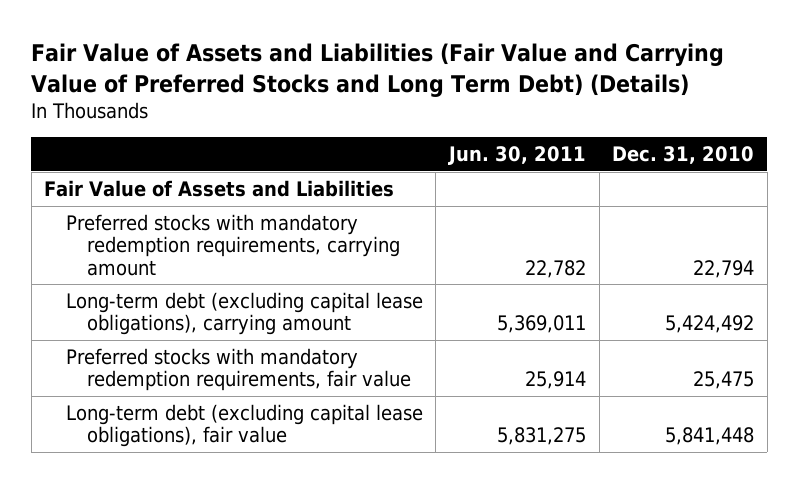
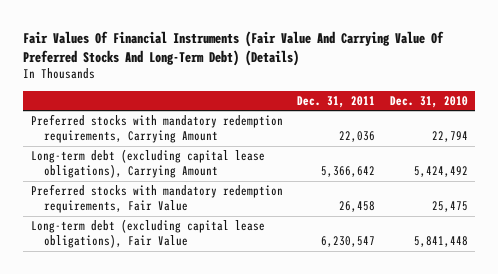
- Fair Value of Assets and Liabilities (Fair Value and Carrying Value of Preferred Stocks and Long Term Debt) (Details)
+ Fair Values Of Financial Instruments (Fair Value And Carrying Value Of Preferred Stocks And Long-Term Debt) (Details)
- | Jun. 30, 2011 | Dec. 31, 2010
+ | Dec. 31, 2011 | Dec. 31, 2010
- Fair Value of Assets and Liabilities
- Preferred stocks with mandatory redemption requirements, carrying amount | 22,782 | 22,794
- Long-term debt (excluding capital lease obligations), carrying amount | 5,369,011 | 5,424,492
- Preferred stocks with mandatory redemption requirements, fair value | 25,914 | 25,475
- Long-term debt (excluding capital lease obligations), fair value | 5,831,275 | 5,841,448
+ Preferred stocks with mandatory redemption requirements, Carrying Amount | 22,036 | 22,794
+ Long-term debt (excluding capital lease obligations), Carrying Amount | 5,366,642 | 5,424,492
+ Preferred stocks with mandatory redemption requirements, Fair Value | 26,458 | 25,475
+ Long-term debt (excluding capital lease obligations), Fair Value | 6,230,547 | 5,841,448

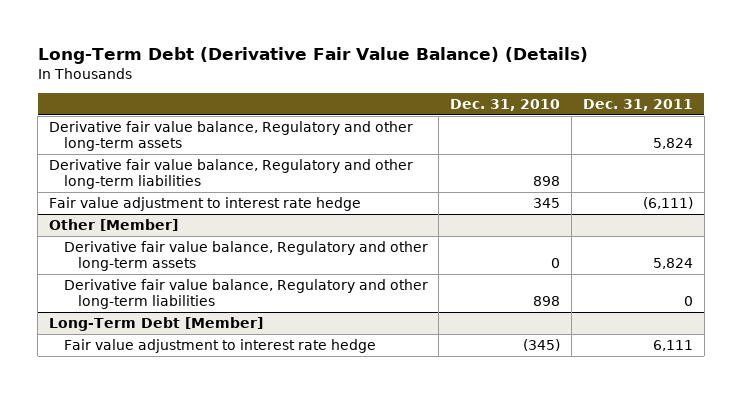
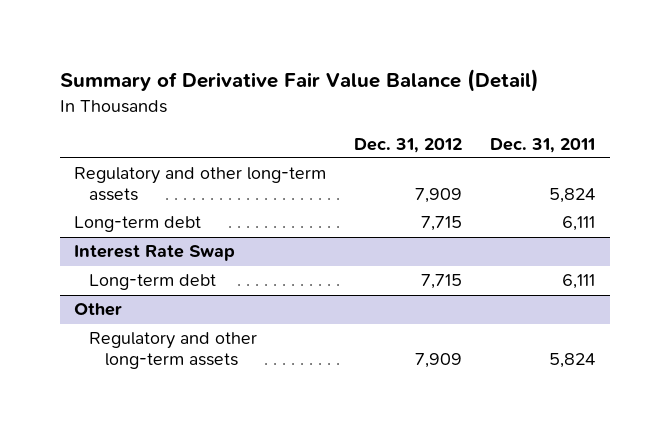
- Long-Term Debt (Derivative Fair Value Balance) (Details)
+ Summary of Derivative Fair Value Balance (Detail)
- | Dec. 31, 2010 | Dec. 31, 2011
+ | Dec. 31, 2012 | Dec. 31, 2011
- Derivative fair value balance, Regulatory and other long-term assets | | 5,824
- Derivative fair value balance, Regulatory and other long-term liabilities | 898 |
- Fair value adjustment to interest rate hedge | 345 | (6,111)
- Other [Member]
- Derivative fair value balance, Regulatory and other long-term assets | 0 | 5,824
- Derivative fair value balance, Regulatory and other long-term liabilities | 898 | 0
- Long-Term Debt [Member]
- Fair value adjustment to interest rate hedge | (345) | 6,111
+ Regulatory and other long-term assets | 7,909 | 5,824
+ Long-term debt | 7,715 | 6,111
+ Interest Rate Swap
+ Long-term debt | 7,715 | 6,111
+ Other
+ Regulatory and other long-term assets | 7,909 | 5,824

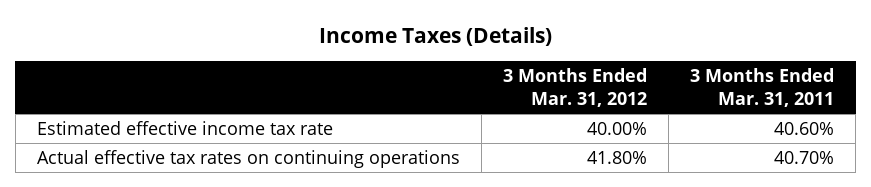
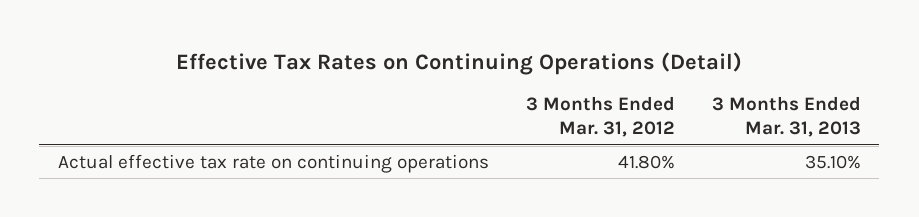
- Income Taxes (Details)
+ Effective Tax Rates on Continuing Operations (Detail)
- | 3 Months Ended Mar. 31, 2012 | 3 Months Ended Mar. 31, 2011
+ | 3 Months Ended Mar. 31, 2012 | 3 Months Ended Mar. 31, 2013
- Estimated effective income tax rate | 40.00% | 40.60%
- Actual effective tax rates on continuing operations | 41.80% | 40.70%
+ Actual effective tax rate on continuing operations | 41.80% | 35.10%

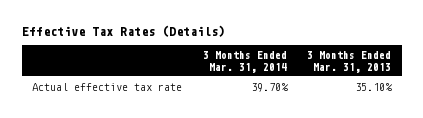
- Effective Tax Rates on Continuing Operations (Detail)
+ Effective Tax Rates (Details)
- | 3 Months Ended Mar. 31, 2012 | 3 Months Ended Mar. 31, 2013
+ | 3 Months Ended Mar. 31, 2014 | 3 Months Ended Mar. 31, 2013
- Actual effective tax rate on continuing operations | 41.80% | 35.10%
+ Actual effective tax rate | 39.70% | 35.10%

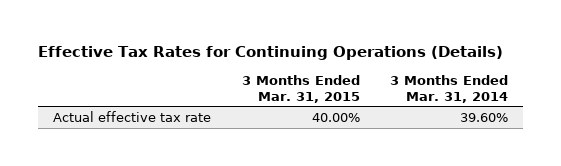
- Effective Tax Rates (Details)
+ Effective Tax Rates for Continuing Operations (Details)
- | 3 Months Ended Mar. 31, 2014 | 3 Months Ended Mar. 31, 2013
+ | 3 Months Ended Mar. 31, 2015 | 3 Months Ended Mar. 31, 2014
- Actual effective tax rate | 39.70% | 35.10%
+ Actual effective tax rate | 40.00% | 39.60%

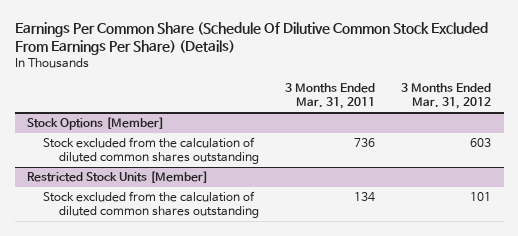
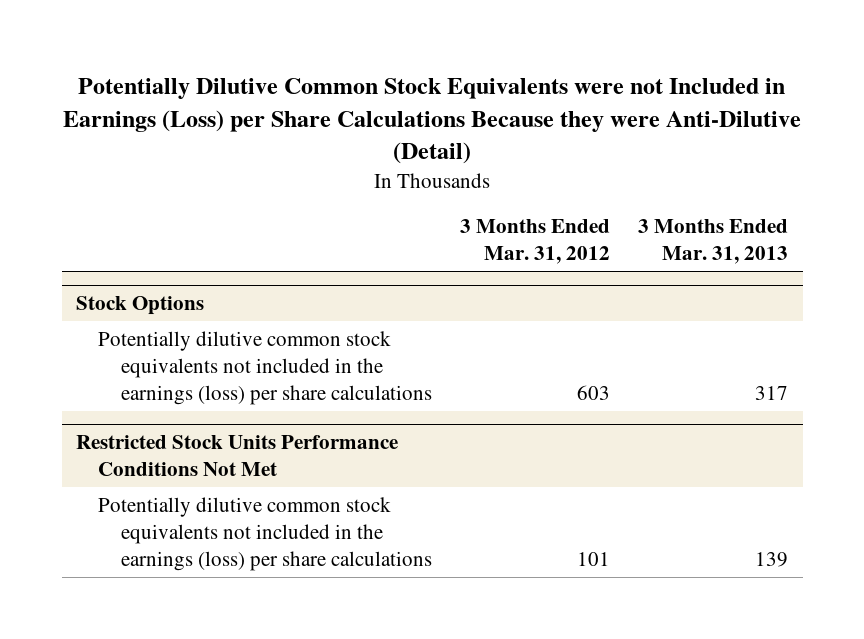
- Earnings Per Common Share (Schedule Of Dilutive Common Stock Excluded From Earnings Per Share) (Details)
+ Potentially Dilutive Common Stock Equivalents were not Included in Earnings (Loss) per Share Calculations Because they were Anti-Dilutive (Detail)
- | 3 Months Ended Mar. 31, 2011 | 3 Months Ended Mar. 31, 2012
+ | 3 Months Ended Mar. 31, 2012 | 3 Months Ended Mar. 31, 2013
- Stock Options [Member]
- Stock excluded from the calculation of diluted common shares outstanding | 736 | 603
- Restricted Stock Units [Member]
- Stock excluded from the calculation of diluted common shares outstanding | 134 | 101
+ Stock Options
+ Potentially dilutive common stock equivalents not included in the earnings (loss) per share calculations | 603 | 317
+ Restricted Stock Units Performance Conditions Not Met
+ Potentially dilutive common stock equivalents not included in the earnings (loss) per share calculations | 101 | 139

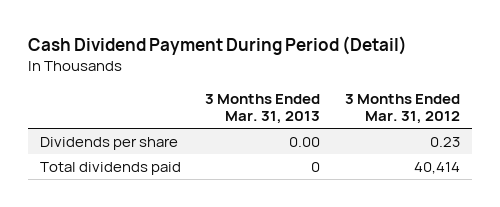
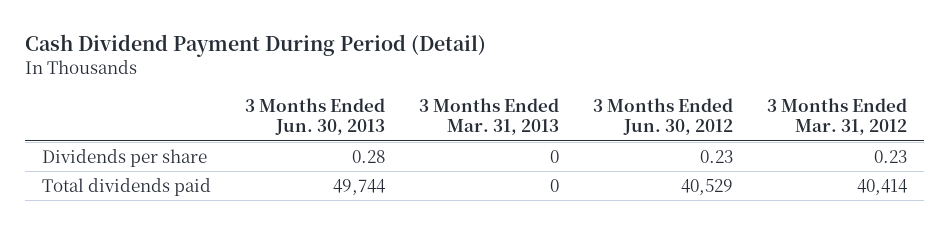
- | 3 Months Ended Mar. 31, 2013 | 3 Months Ended Mar. 31, 2012
+ | 3 Months Ended Jun. 30, 2013 | 3 Months Ended Mar. 31, 2013 | 3 Months Ended Jun. 30, 2012 | 3 Months Ended Mar. 31, 2012
- Dividends per share | 0.00 | 0.23
+ Dividends per share | 0.28 | 0 | 0.23 | 0.23

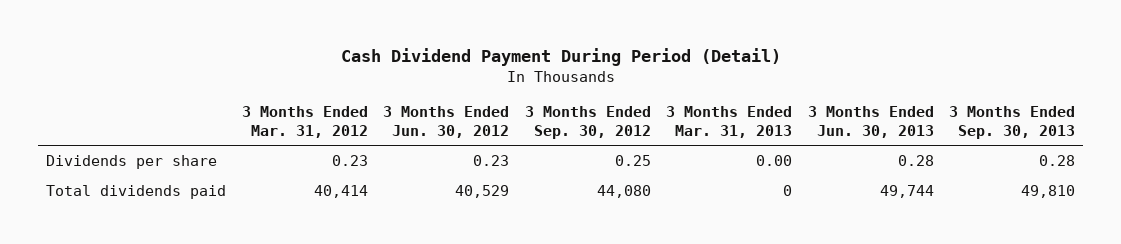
- | 3 Months Ended Jun. 30, 2013 | 3 Months Ended Mar. 31, 2013 | 3 Months Ended Jun. 30, 2012 | 3 Months Ended Mar. 31, 2012
+ | 3 Months Ended Mar. 31, 2012 | 3 Months Ended Jun. 30, 2012 | 3 Months Ended Sep. 30, 2012 | 3 Months Ended Mar. 31, 2013 | 3 Months Ended Jun. 30, 2013 | 3 Months Ended Sep. 30, 2013
- Dividends per share | 0.28 | 0 | 0.23 | 0.23
+ Dividends per share | 0.23 | 0.23 | 0.25 | 0.00 | 0.28 | 0.28

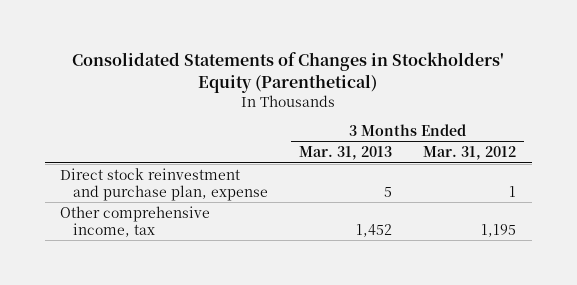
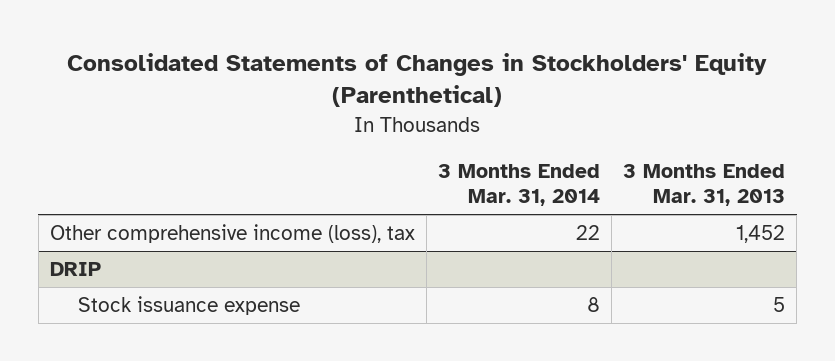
- | 3 Months Ended Mar. 31, 2013 | 3 Months Ended Mar. 31, 2012
+ | 3 Months Ended Mar. 31, 2014 | 3 Months Ended Mar. 31, 2013
- Direct stock reinvestment and purchase plan, expense | 5 | 1
- Other comprehensive income, tax | 1,452 | 1,195
+ Other comprehensive income (loss), tax | 22 | 1,452
+ DRIP
+ Stock issuance expense | 8 | 5

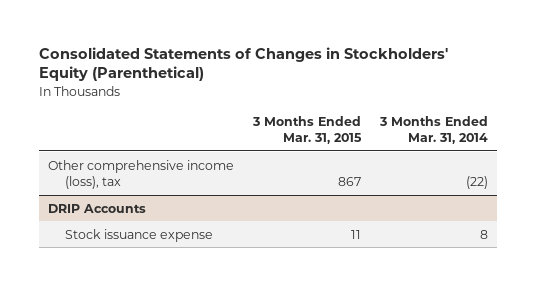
- | 3 Months Ended Mar. 31, 2014 | 3 Months Ended Mar. 31, 2013
+ | 3 Months Ended Mar. 31, 2015 | 3 Months Ended Mar. 31, 2014
- Other comprehensive income (loss), tax | 22 | 1,452
- DRIP
+ Other comprehensive income (loss), tax | 867 | (22)
+ DRIP Accounts

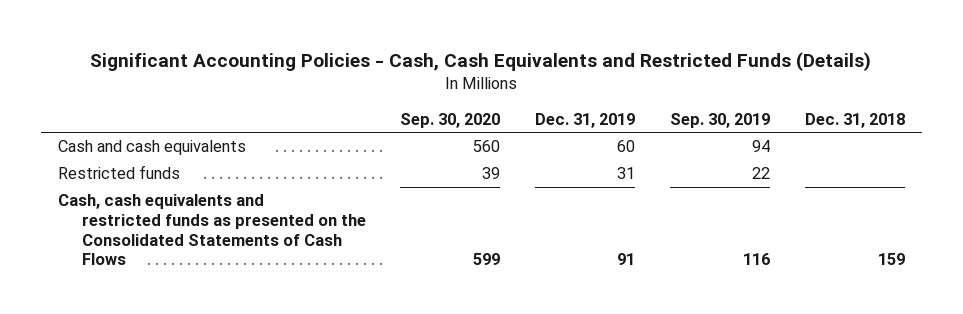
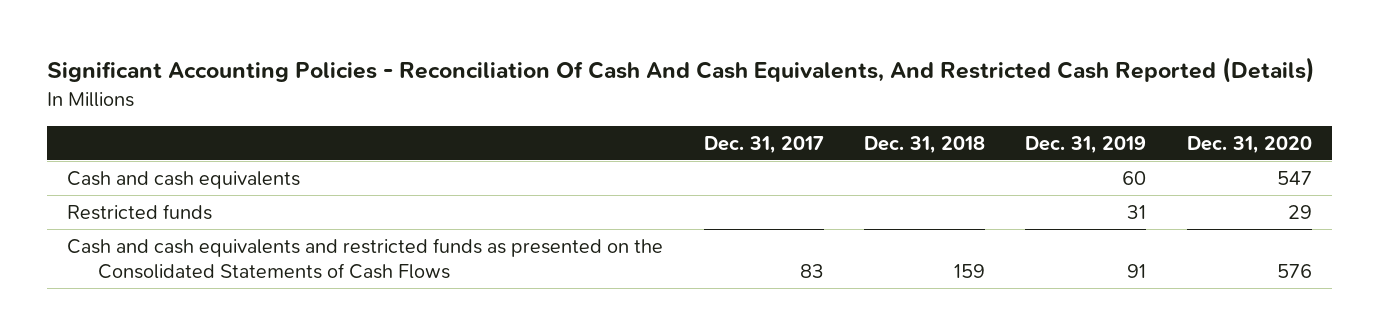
- Significant Accounting Policies - Cash, Cash Equivalents and Restricted Funds (Details)
+ Significant Accounting Policies - Reconciliation Of Cash And Cash Equivalents, And Restricted Cash Reported (Details)
- | Sep. 30, 2020 | Dec. 31, 2019 | Sep. 30, 2019 | Dec. 31, 2018
+ | Dec. 31, 2017 | Dec. 31, 2018 | Dec. 31, 2019 | Dec. 31, 2020
- Cash, cash equivalents and restricted funds as presented on the Consolidated Statements of Cash Flows | 599 | 91 | 116 | 159
+ Cash and cash equivalents and restricted funds as presented on the Consolidated Statements of Cash Flows | 83 | 159 | 91 | 576

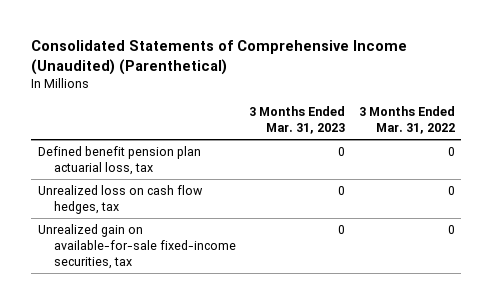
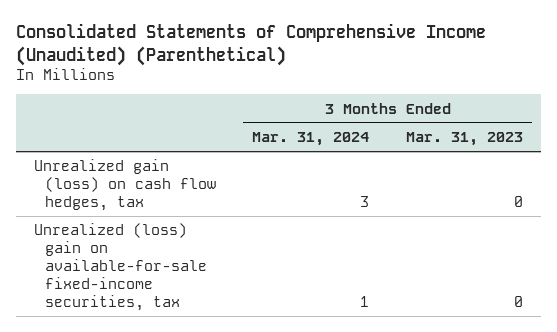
- | 3 Months Ended Mar. 31, 2023 | 3 Months Ended Mar. 31, 2022
+ | 3 Months Ended Mar. 31, 2024 | 3 Months Ended Mar. 31, 2023
- Defined benefit pension plan actuarial loss, tax | 0 | 0
- Unrealized loss on cash flow hedges, tax | 0 | 0
- Unrealized gain on available-for-sale fixed-income securities, tax | 0 | 0
+ Unrealized gain (loss) on cash flow hedges, tax | 3 | 0
+ Unrealized (loss) gain on available-for-sale fixed-income securities, tax | 1 | 0

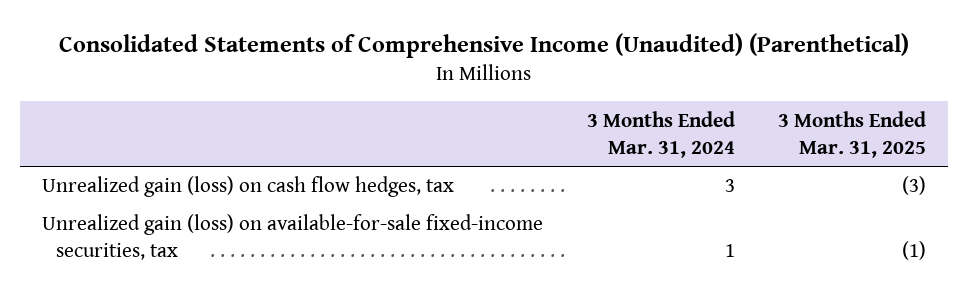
- | 3 Months Ended Mar. 31, 2024 | 3 Months Ended Mar. 31, 2023
+ | 3 Months Ended Mar. 31, 2024 | 3 Months Ended Mar. 31, 2025
- Unrealized (loss) gain on available-for-sale fixed-income securities, tax | 1 | 0
+ Unrealized gain (loss) on available-for-sale fixed-income securities, tax | 1 | (1)

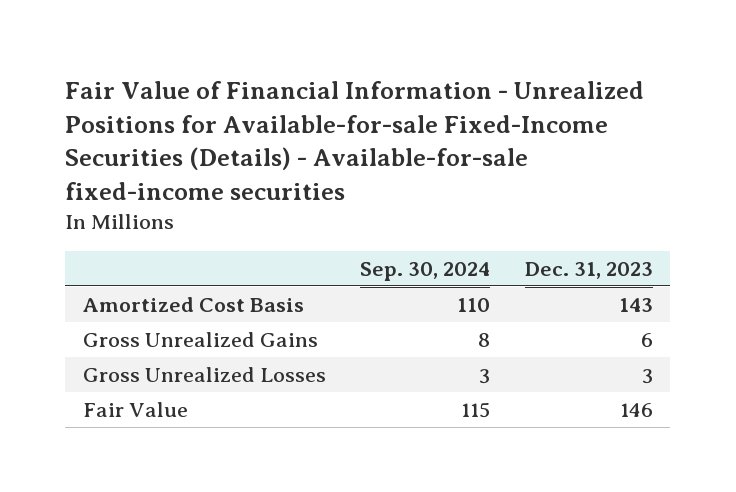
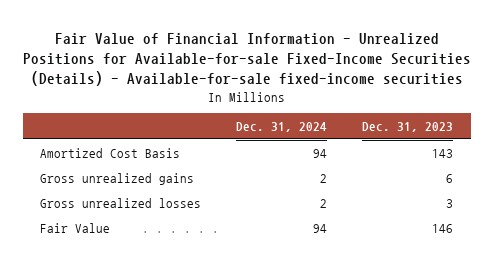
- | Sep. 30, 2024 | Dec. 31, 2023
+ | Dec. 31, 2024 | Dec. 31, 2023
- Gross Unrealized Gains | 8 | 6
- Gross Unrealized Losses | 3 | 3
+ Gross unrealized gains | 2 | 6
+ Gross unrealized losses | 2 | 3

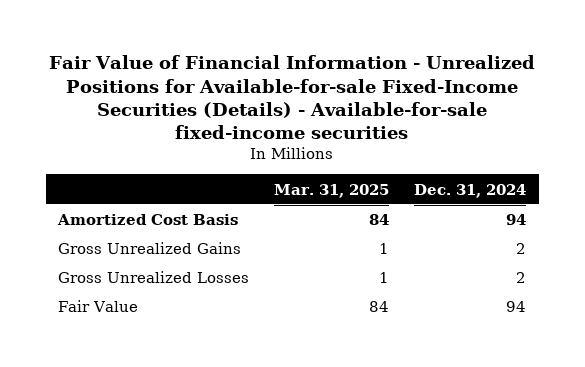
- | Dec. 31, 2024 | Dec. 31, 2023
+ | Mar. 31, 2025 | Dec. 31, 2024
- Gross unrealized gains | 2 | 6
- Gross unrealized losses | 2 | 3
+ Gross Unrealized Gains | 1 | 2
+ Gross Unrealized Losses | 1 | 2

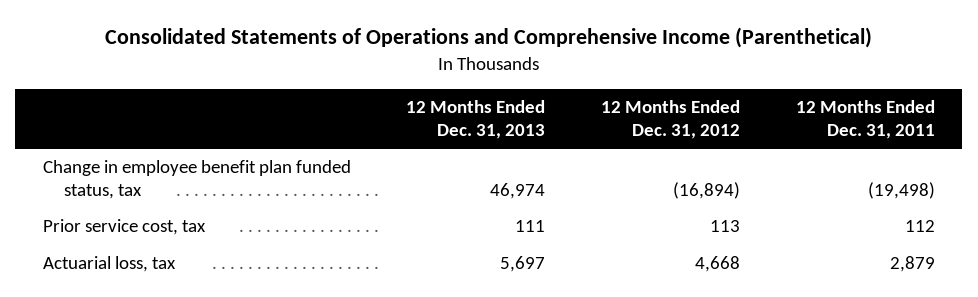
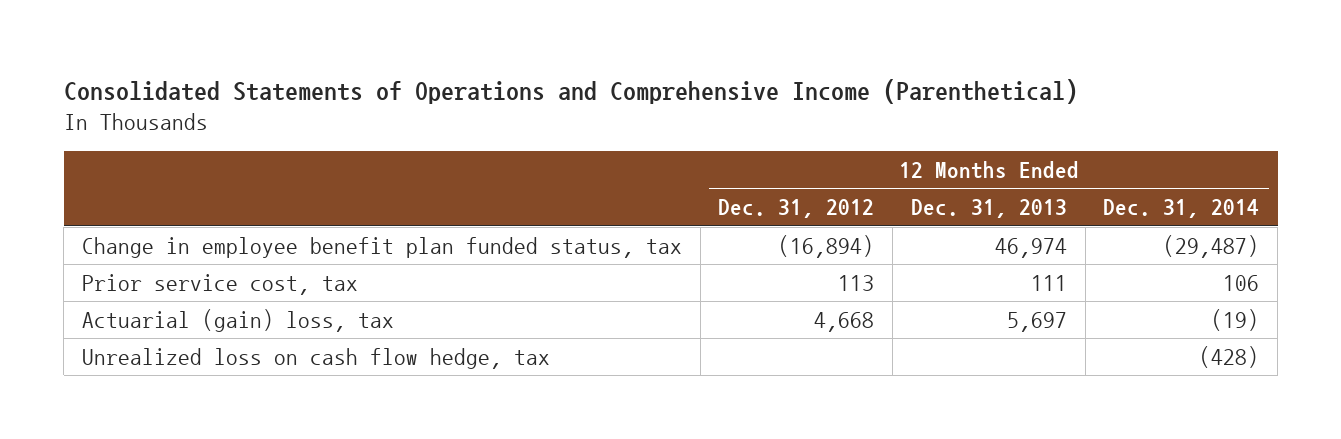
- | 12 Months Ended Dec. 31, 2013 | 12 Months Ended Dec. 31, 2012 | 12 Months Ended Dec. 31, 2011
+ | 12 Months Ended Dec. 31, 2012 | 12 Months Ended Dec. 31, 2013 | 12 Months Ended Dec. 31, 2014
- Actuarial loss, tax | 5,697 | 4,668 | 2,879
+ Actuarial (gain) loss, tax | 4,668 | 5,697 | (19)
+ Unrealized loss on cash flow hedge, tax | | | (428)

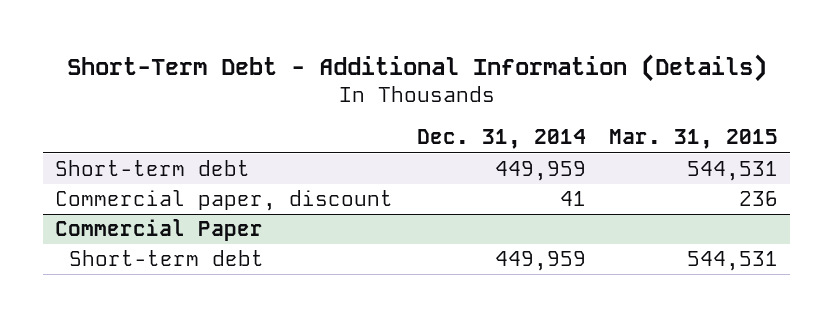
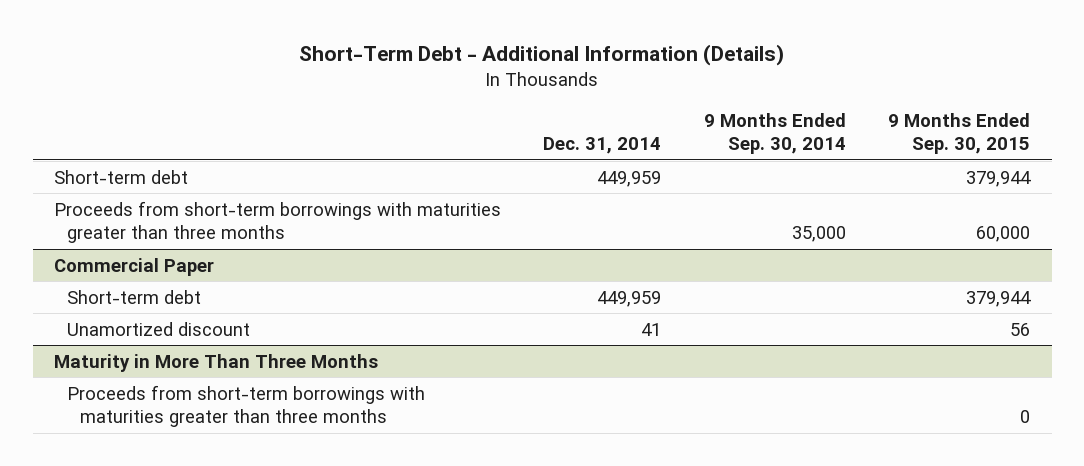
- | Dec. 31, 2014 | Mar. 31, 2015
+ | Dec. 31, 2014 | 9 Months Ended Sep. 30, 2014 | 9 Months Ended Sep. 30, 2015
- Commercial paper, discount | 41 | 236
+ Proceeds from short-term borrowings with maturities greater than three months | | 35,000 | 60,000
@ Commercial Paper
+ Unamortized discount | 41 | | 56
+ Maturity in More Than Three Months
+ Proceeds from short-term borrowings with maturities greater than three months | | | 0

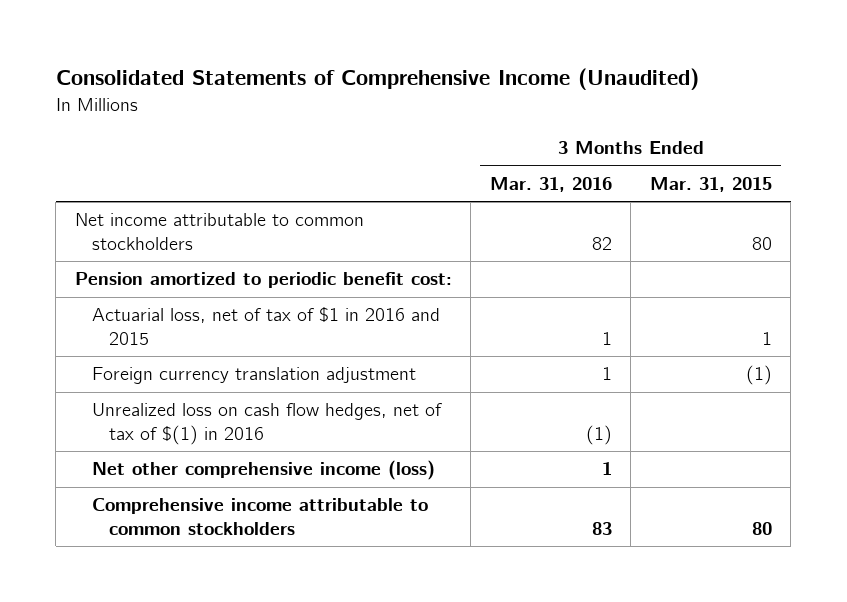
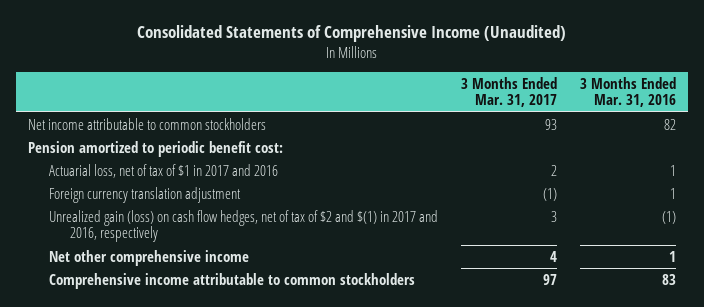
- | 3 Months Ended Mar. 31, 2016 | 3 Months Ended Mar. 31, 2015
+ | 3 Months Ended Mar. 31, 2017 | 3 Months Ended Mar. 31, 2016
- Actuarial loss, net of tax of $1 in 2016 and 2015 | 1 | 1
+ Actuarial loss, net of tax of $1 in 2017 and 2016 | 2 | 1
- Unrealized loss on cash flow hedges, net of tax of $(1) in 2016 | (1) |
- Net other comprehensive income (loss) | 1 |
+ Unrealized gain (loss) on cash flow hedges, net of tax of $2 and $(1) in 2017 and 2016, respectively | 3 | (1)
+ Net other comprehensive income | 4 | 1

